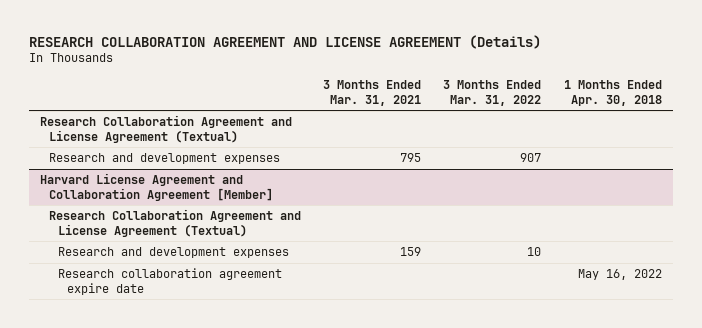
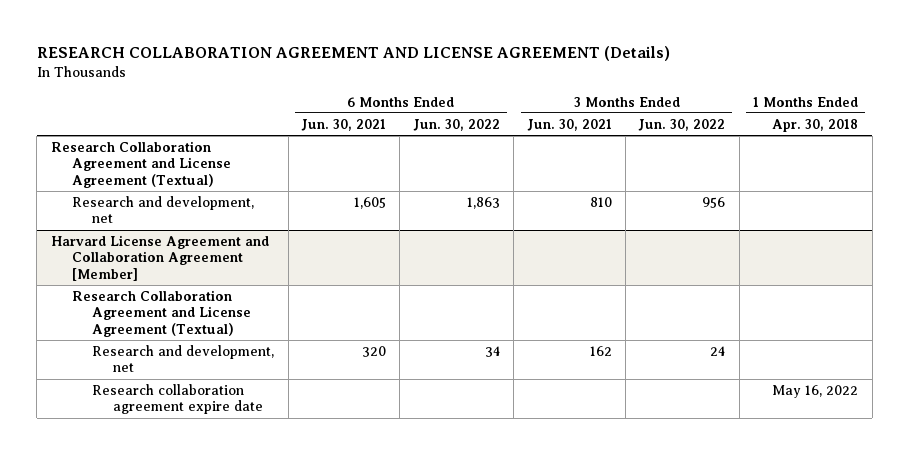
- | 3 Months Ended Mar. 31, 2021 | 3 Months Ended Mar. 31, 2022 | 1 Months Ended Apr. 30, 2018
+ | 6 Months Ended Jun. 30, 2021 | 6 Months Ended Jun. 30, 2022 | 3 Months Ended Jun. 30, 2021 | 3 Months Ended Jun. 30, 2022 | 1 Months Ended Apr. 30, 2018
- Research and development expenses | 795 | 907 |
+ Research and development, net | 1,605 | 1,863 | 810 | 956 |
@ Harvard License Agreement and Collaboration Agreement [Member]
- Research and development expenses | 159 | 10 |
+ Research and development, net | 320 | 34 | 162 | 24 |

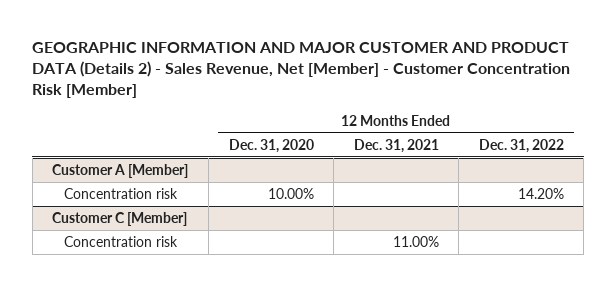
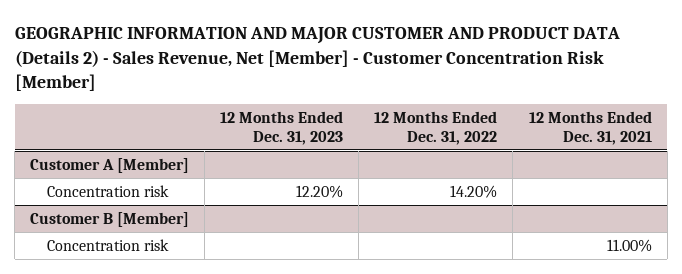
- | 12 Months Ended Dec. 31, 2020 | 12 Months Ended Dec. 31, 2021 | 12 Months Ended Dec. 31, 2022
+ | 12 Months Ended Dec. 31, 2023 | 12 Months Ended Dec. 31, 2022 | 12 Months Ended Dec. 31, 2021
- Customer C [Member]
+ Customer B [Member]

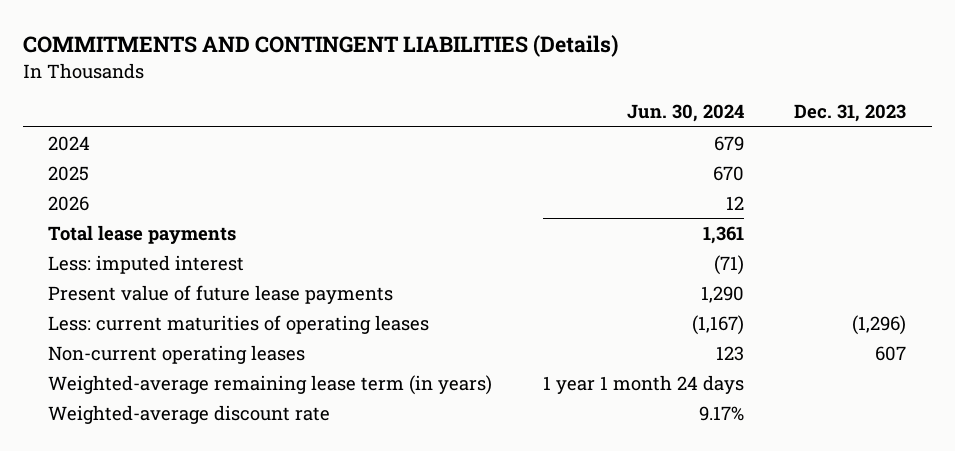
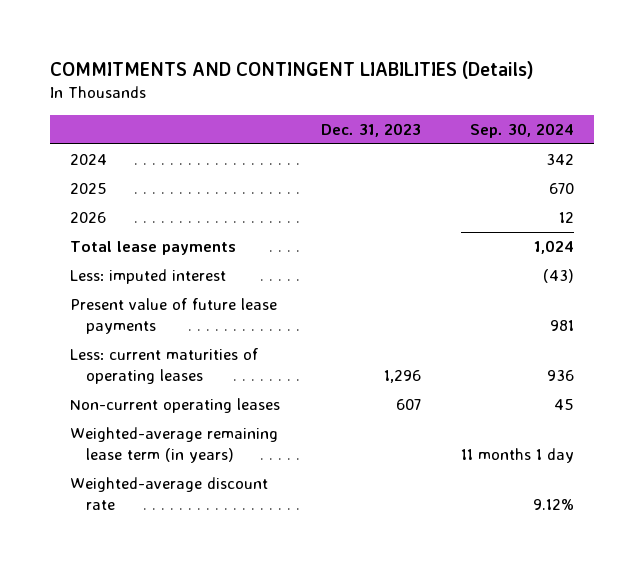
- | Jun. 30, 2024 | Dec. 31, 2023
+ | Dec. 31, 2023 | Sep. 30, 2024
- Less: current maturities of operating leases | (1,167) | (1,296)
+ Less: current maturities of operating leases | 1,296 | 936

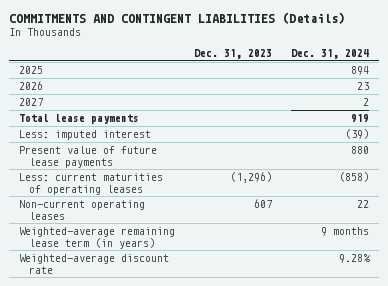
- | Dec. 31, 2023 | Sep. 30, 2024
+ | Dec. 31, 2023 | Dec. 31, 2024
- 2024 | | 342
+ 2027 | | 2
- Less: current maturities of operating leases | 1,296 | 936
+ Less: current maturities of operating leases | (1,296) | (858)

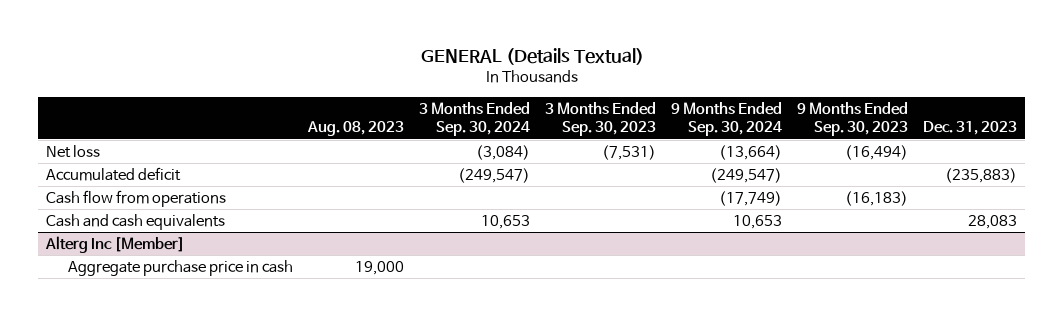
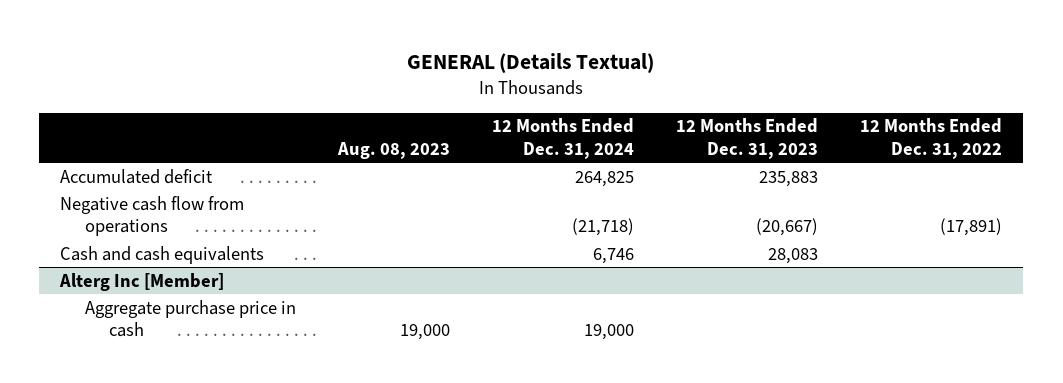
- | Aug. 08, 2023 | 3 Months Ended Sep. 30, 2024 | 3 Months Ended Sep. 30, 2023 | 9 Months Ended Sep. 30, 2024 | 9 Months Ended Sep. 30, 2023 | Dec. 31, 2023
+ | Aug. 08, 2023 | 12 Months Ended Dec. 31, 2024 | 12 Months Ended Dec. 31, 2023 | 12 Months Ended Dec. 31, 2022
- Net loss | | (3,084) | (7,531) | (13,664) | (16,494) |
- Cash flow from operations | | | | (17,749) | (16,183) |
+ Negative cash flow from operations | | (21,718) | (20,667) | (17,891)

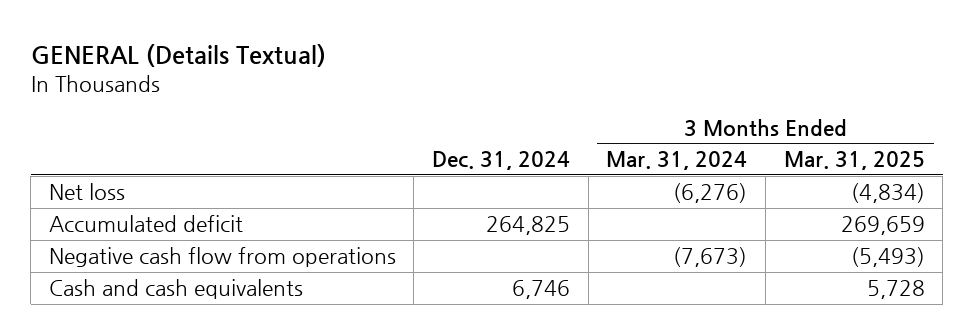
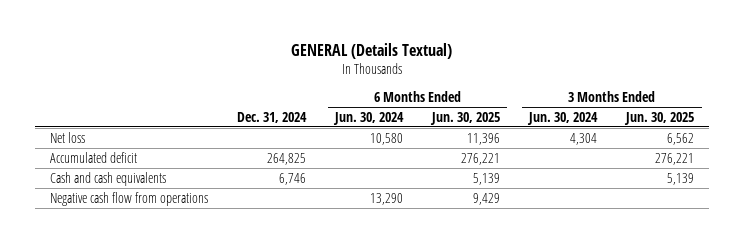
- | Dec. 31, 2024 | 3 Months Ended Mar. 31, 2024 | 3 Months Ended Mar. 31, 2025
+ | Dec. 31, 2024 | 6 Months Ended Jun. 30, 2024 | 6 Months Ended Jun. 30, 2025 | 3 Months Ended Jun. 30, 2024 | 3 Months Ended Jun. 30, 2025
moved down: Negative cash flow from operations | | 13,290 | 9,429 | |

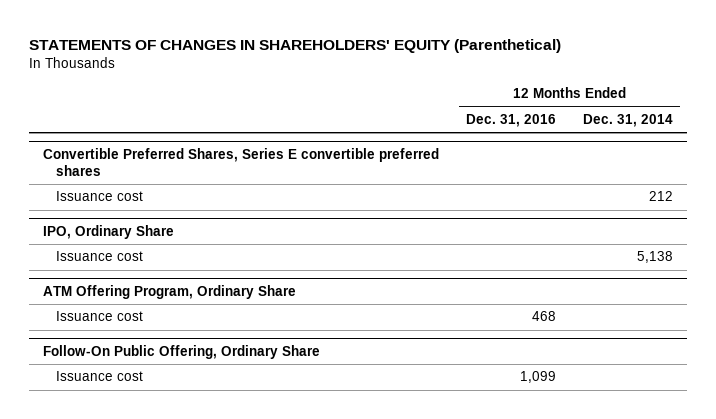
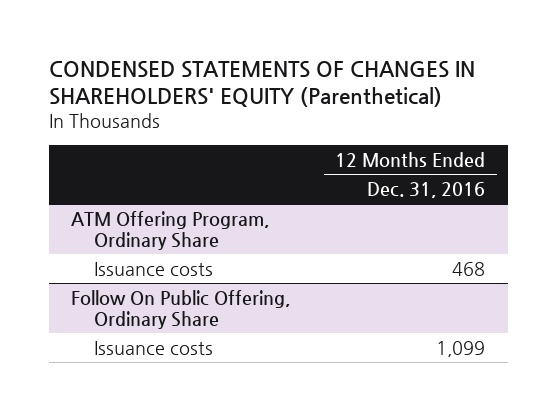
- STATEMENTS OF CHANGES IN SHAREHOLDERS' EQUITY (Parenthetical)
+ CONDENSED STATEMENTS OF CHANGES IN SHAREHOLDERS' EQUITY (Parenthetical)
- | 12 Months Ended Dec. 31, 2016 | 12 Months Ended Dec. 31, 2014
+ | 12 Months Ended Dec. 31, 2016
- Convertible Preferred Shares, Series E convertible preferred shares
- Issuance cost | | 212
- IPO, Ordinary Share
- Issuance cost | | 5,138
@ ATM Offering Program, Ordinary Share
- Issuance cost | 468 |
- Follow-On Public Offering, Ordinary Share
- Issuance cost | 1,099 |
@ ATM Offering Program, Ordinary Share
+ Issuance costs | 468
+ Follow On Public Offering, Ordinary Share
+ Issuance costs | 1,099

